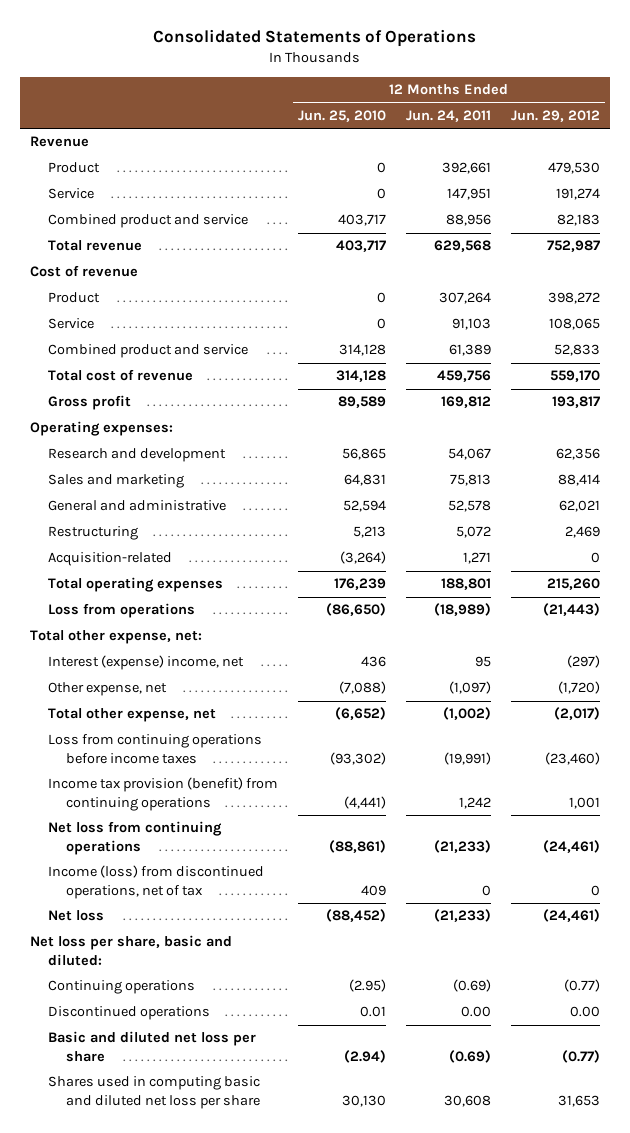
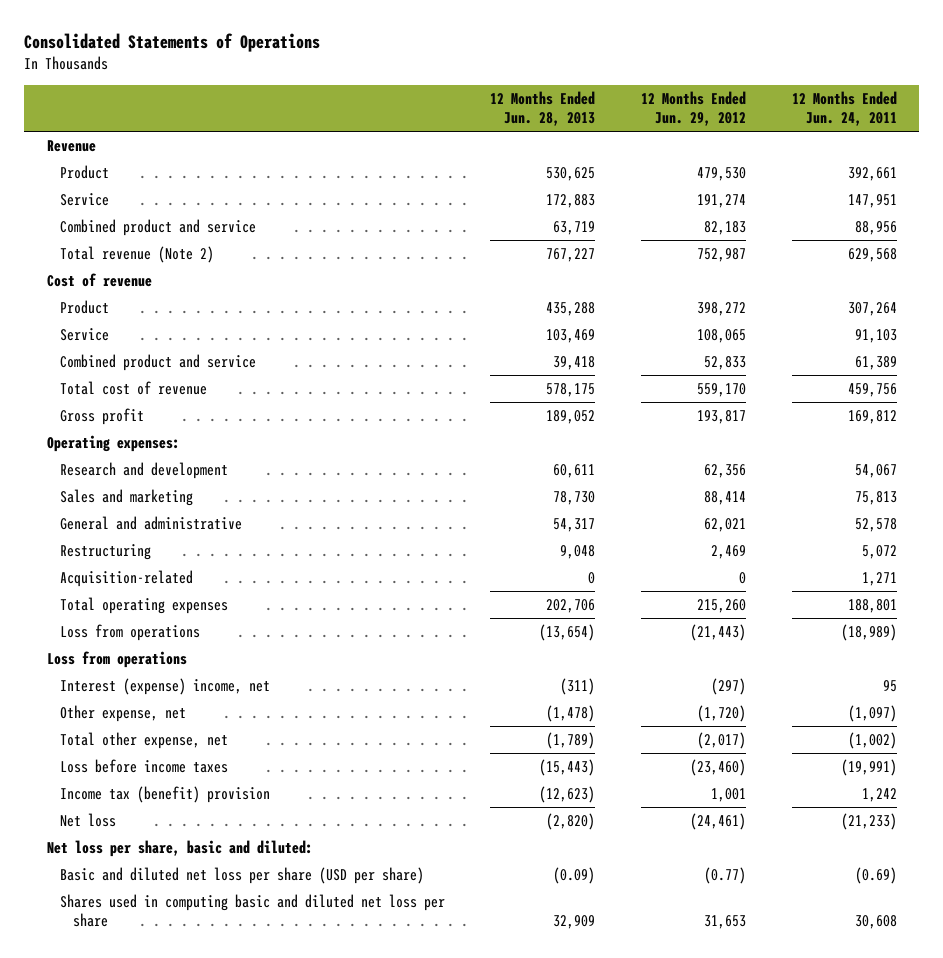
- | 12 Months Ended Jun. 25, 2010 | 12 Months Ended Jun. 24, 2011 | 12 Months Ended Jun. 29, 2012
+ | 12 Months Ended Jun. 28, 2013 | 12 Months Ended Jun. 29, 2012 | 12 Months Ended Jun. 24, 2011
- Total revenue | 403,717 | 629,568 | 752,987
+ Total revenue (Note 2) | 767,227 | 752,987 | 629,568
- Total other expense, net:
+ Loss from operations
- Loss from continuing operations before income taxes | (93,302) | (19,991) | (23,460)
- Income tax provision (benefit) from continuing operations | (4,441) | 1,242 | 1,001
- Net loss from continuing operations | (88,861) | (21,233) | (24,461)
- Income (loss) from discontinued operations, net of tax | 409 | 0 | 0
+ Loss before income taxes | (15,443) | (23,460) | (19,991)
+ Income tax (benefit) provision | (12,623) | 1,001 | 1,242
- Continuing operations | (2.95) | (0.69) | (0.77)
- Discontinued operations | 0.01 | 0.00 | 0.00
- Basic and diluted net loss per share | (2.94) | (0.69) | (0.77)
+ Basic and diluted net loss per share (USD per share) | (0.09) | (0.77) | (0.69)

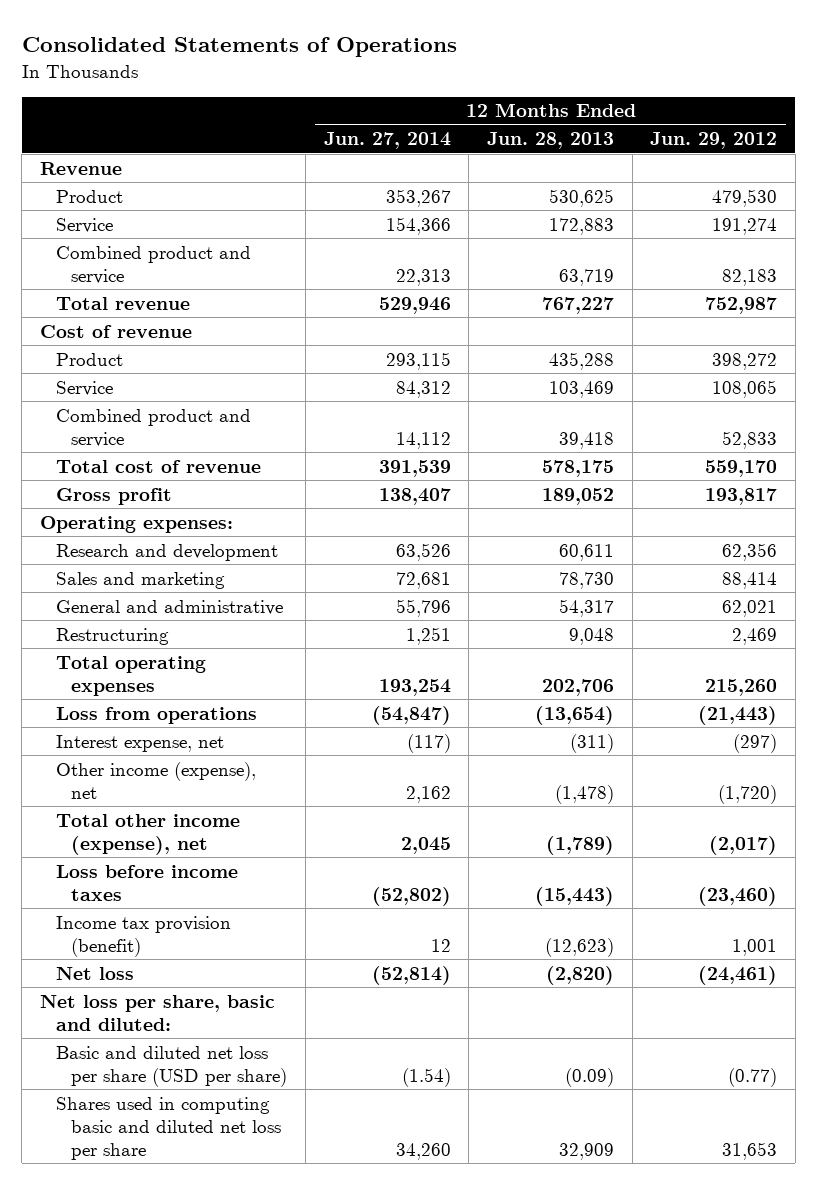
- | 12 Months Ended Jun. 28, 2013 | 12 Months Ended Jun. 29, 2012 | 12 Months Ended Jun. 24, 2011
+ | 12 Months Ended Jun. 27, 2014 | 12 Months Ended Jun. 28, 2013 | 12 Months Ended Jun. 29, 2012
- Total revenue (Note 2) | 767,227 | 752,987 | 629,568
+ Total revenue | 529,946 | 767,227 | 752,987
- Acquisition-related | 0 | 0 | 1,271
- Loss from operations
- Interest (expense) income, net | (311) | (297) | 95
- Other expense, net | (1,478) | (1,720) | (1,097)
- Total other expense, net | (1,789) | (2,017) | (1,002)
+ Interest expense, net | (117) | (311) | (297)
+ Other income (expense), net | 2,162 | (1,478) | (1,720)
+ Total other income (expense), net | 2,045 | (1,789) | (2,017)
- Income tax (benefit) provision | (12,623) | 1,001 | 1,242
+ Income tax provision (benefit) | 12 | (12,623) | 1,001

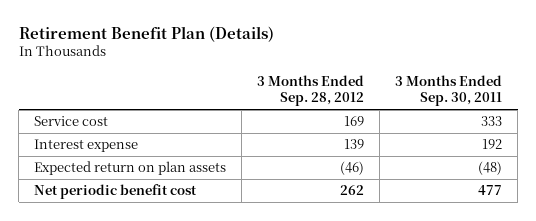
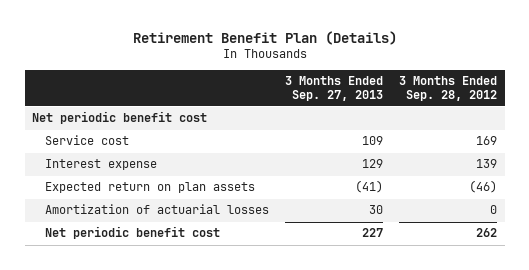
- | 3 Months Ended Sep. 28, 2012 | 3 Months Ended Sep. 30, 2011
+ | 3 Months Ended Sep. 27, 2013 | 3 Months Ended Sep. 28, 2012
+ Net periodic benefit cost
+ Amortization of actuarial losses | 30 | 0

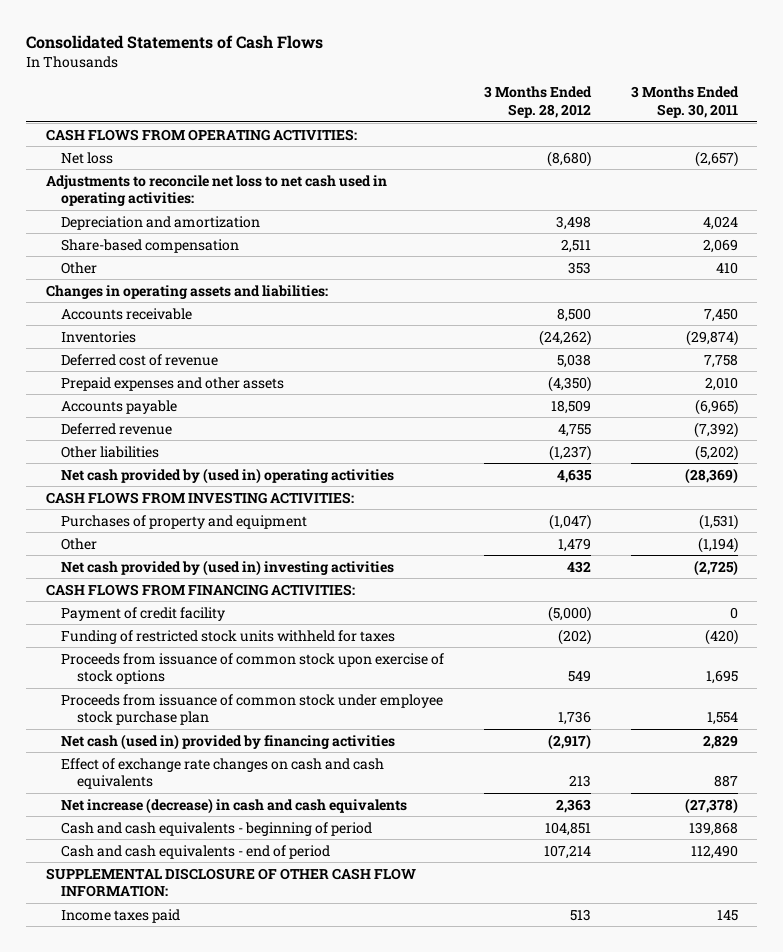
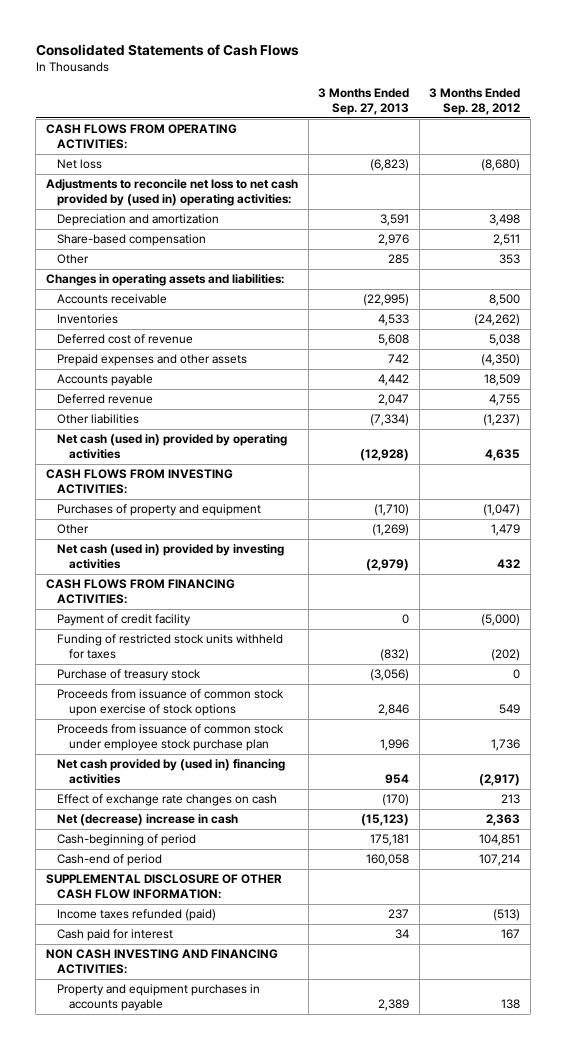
- | 3 Months Ended Sep. 28, 2012 | 3 Months Ended Sep. 30, 2011
+ | 3 Months Ended Sep. 27, 2013 | 3 Months Ended Sep. 28, 2012
- Adjustments to reconcile net loss to net cash used in operating activities:
+ Adjustments to reconcile net loss to net cash provided by (used in) operating activities:
- Net cash provided by (used in) operating activities | 4,635 | (28,369)
+ Net cash (used in) provided by operating activities | (12,928) | 4,635
- Net cash provided by (used in) investing activities | 432 | (2,725)
+ Net cash (used in) provided by investing activities | (2,979) | 432
+ Purchase of treasury stock | (3,056) | 0
- Net cash (used in) provided by financing activities | (2,917) | 2,829
- Effect of exchange rate changes on cash and cash equivalents | 213 | 887
- Net increase (decrease) in cash and cash equivalents | 2,363 | (27,378)
- Cash and cash equivalents - beginning of period | 104,851 | 139,868
- Cash and cash equivalents - end of period | 107,214 | 112,490
+ Net cash provided by (used in) financing activities | 954 | (2,917)
+ Effect of exchange rate changes on cash | (170) | 213
+ Net (decrease) increase in cash | (15,123) | 2,363
+ Cash-beginning of period | 175,181 | 104,851
+ Cash-end of period | 160,058 | 107,214
- Income taxes paid | 513 | 145
+ Income taxes refunded (paid) | 237 | (513)
+ Cash paid for interest | 34 | 167
+ NON CASH INVESTING AND FINANCING ACTIVITIES:
+ Property and equipment purchases in accounts payable | 2,389 | 138

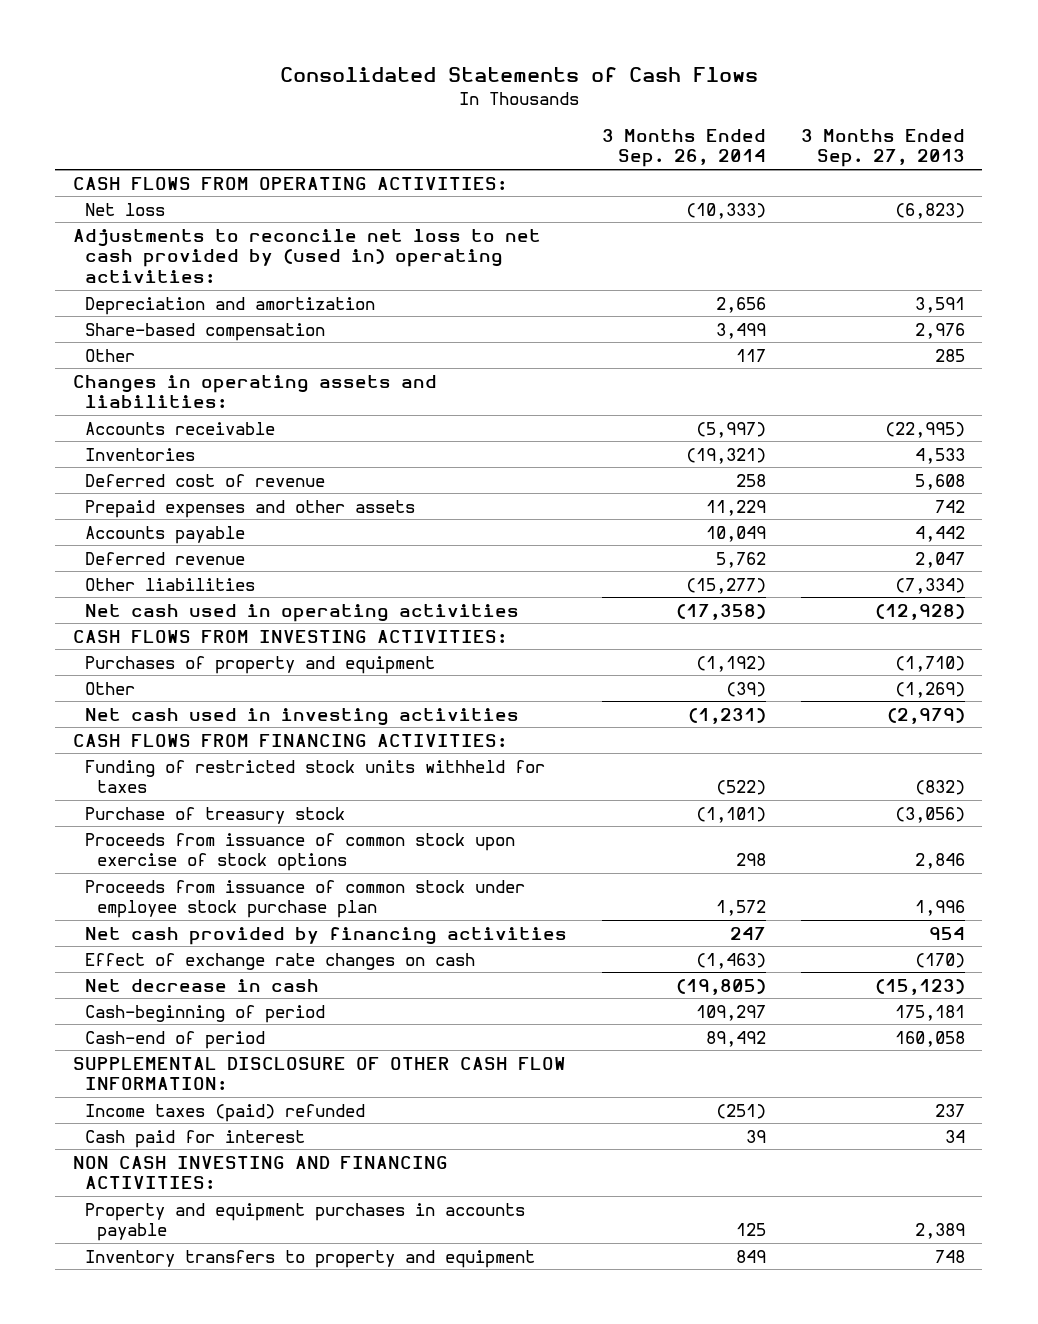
- | 3 Months Ended Sep. 27, 2013 | 3 Months Ended Sep. 28, 2012
+ | 3 Months Ended Sep. 26, 2014 | 3 Months Ended Sep. 27, 2013
- Net cash (used in) provided by operating activities | (12,928) | 4,635
+ Net cash used in operating activities | (17,358) | (12,928)
- Net cash (used in) provided by investing activities | (2,979) | 432
+ Net cash used in investing activities | (1,231) | (2,979)
- Payment of credit facility | 0 | (5,000)
- Net cash provided by (used in) financing activities | 954 | (2,917)
+ Net cash provided by financing activities | 247 | 954
- Net (decrease) increase in cash | (15,123) | 2,363
+ Net decrease in cash | (19,805) | (15,123)
- Income taxes refunded (paid) | 237 | (513)
+ Income taxes (paid) refunded | (251) | 237
+ Inventory transfers to property and equipment | 849 | 748

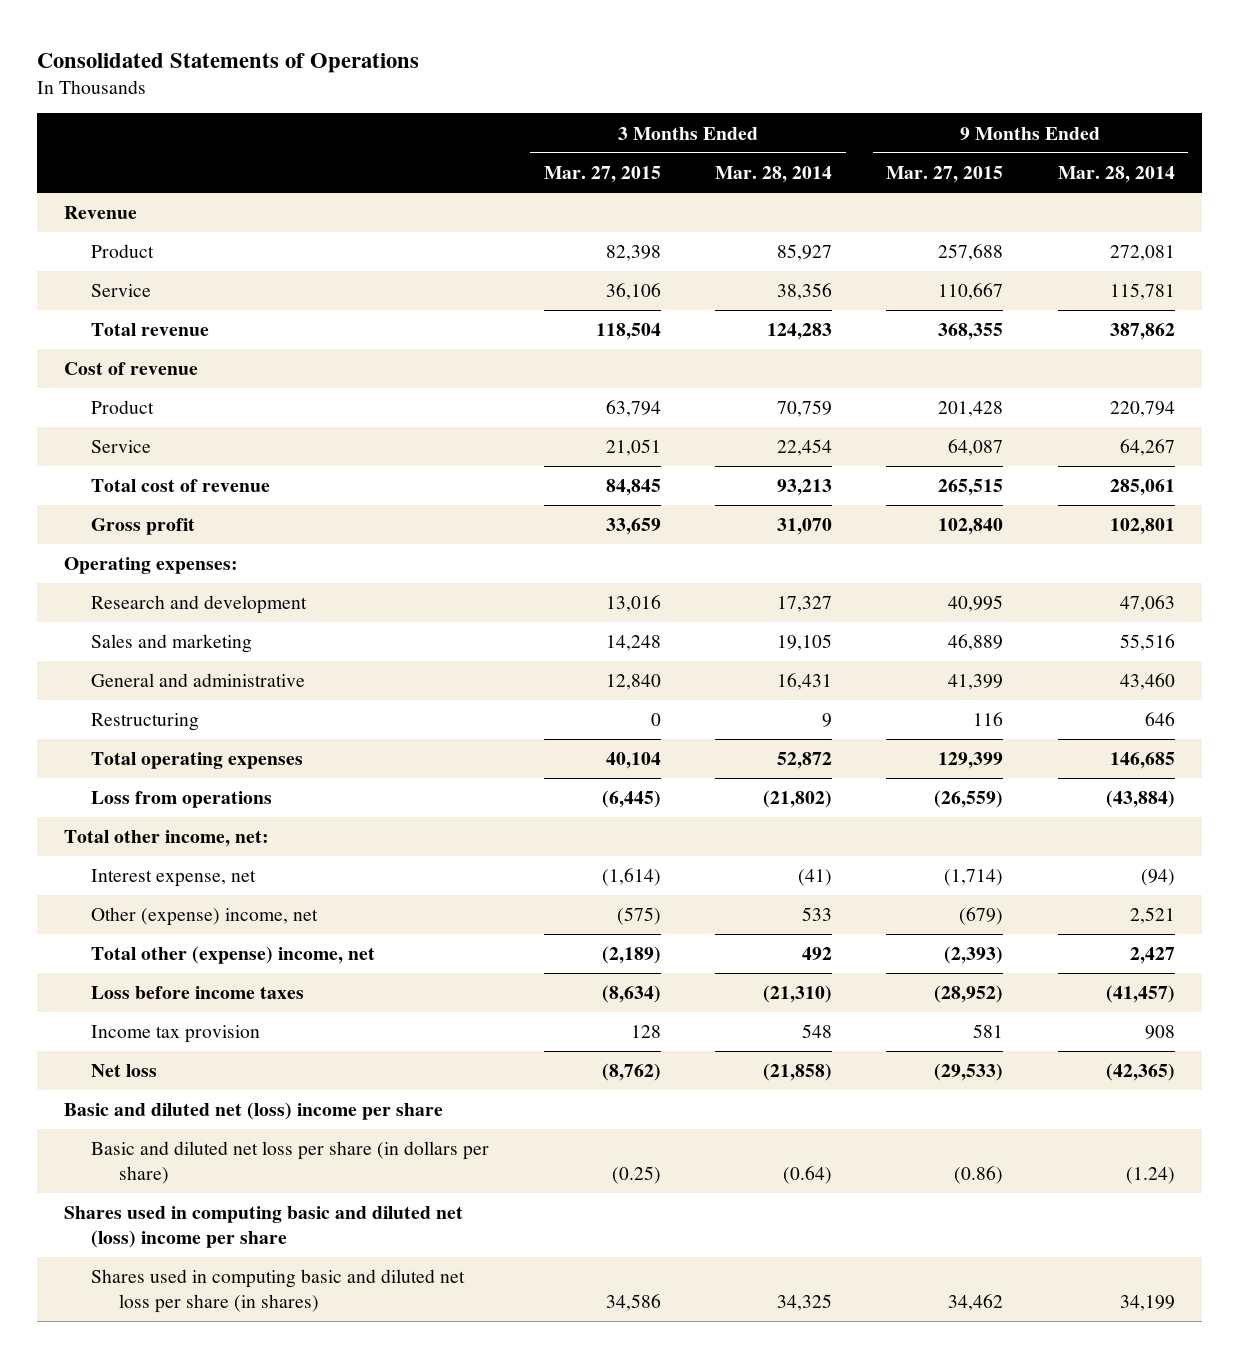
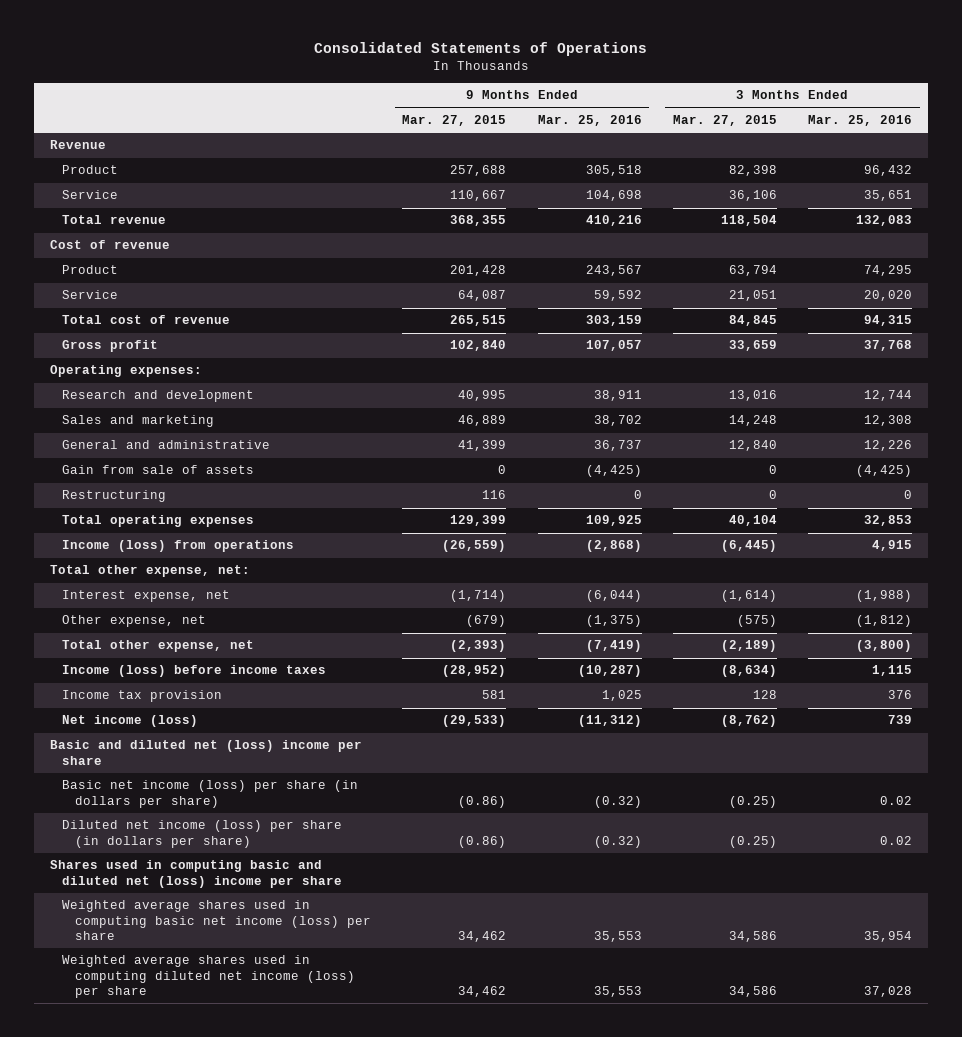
- | 3 Months Ended Mar. 27, 2015 | 3 Months Ended Mar. 28, 2014 | 9 Months Ended Mar. 27, 2015 | 9 Months Ended Mar. 28, 2014
+ | 9 Months Ended Mar. 27, 2015 | 9 Months Ended Mar. 25, 2016 | 3 Months Ended Mar. 27, 2015 | 3 Months Ended Mar. 25, 2016
+ Gain from sale of assets | 0 | (4,425) | 0 | (4,425)
- Loss from operations | (6,445) | (21,802) | (26,559) | (43,884)
- Total other income, net:
+ Income (loss) from operations | (26,559) | (2,868) | (6,445) | 4,915
+ Total other expense, net:
- Other (expense) income, net | (575) | 533 | (679) | 2,521
- Total other (expense) income, net | (2,189) | 492 | (2,393) | 2,427
- Loss before income taxes | (8,634) | (21,310) | (28,952) | (41,457)
+ Other expense, net | (679) | (1,375) | (575) | (1,812)
+ Total other expense, net | (2,393) | (7,419) | (2,189) | (3,800)
+ Income (loss) before income taxes | (28,952) | (10,287) | (8,634) | 1,115
- Net loss | (8,762) | (21,858) | (29,533) | (42,365)
+ Net income (loss) | (29,533) | (11,312) | (8,762) | 739
- Basic and diluted net loss per share (in dollars per share) | (0.25) | (0.64) | (0.86) | (1.24)
+ Basic net income (loss) per share (in dollars per share) | (0.86) | (0.32) | (0.25) | 0.02
+ Diluted net income (loss) per share (in dollars per share) | (0.86) | (0.32) | (0.25) | 0.02
- Shares used in computing basic and diluted net loss per share (in shares) | 34,586 | 34,325 | 34,462 | 34,199
+ Weighted average shares used in computing basic net income (loss) per share | 34,462 | 35,553 | 34,586 | 35,954
+ Weighted average shares used in computing diluted net income (loss) per share | 34,462 | 35,553 | 34,586 | 37,028

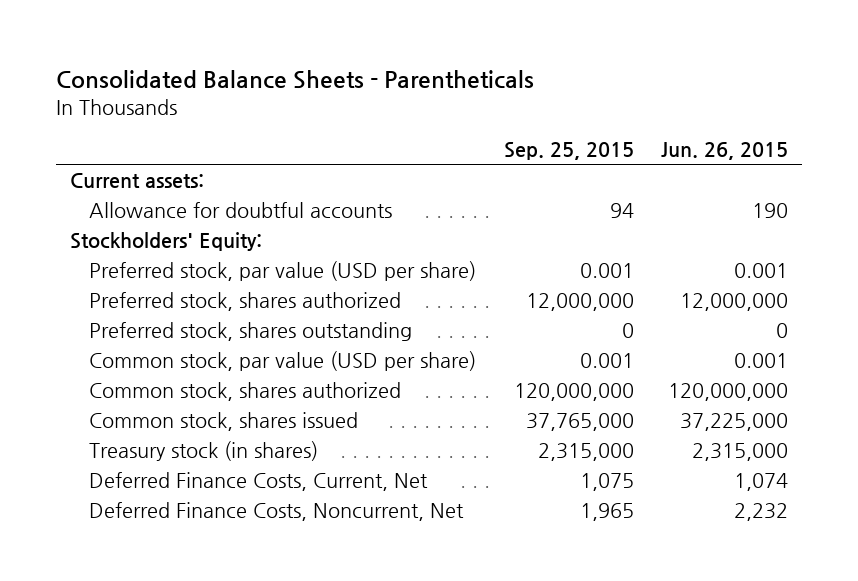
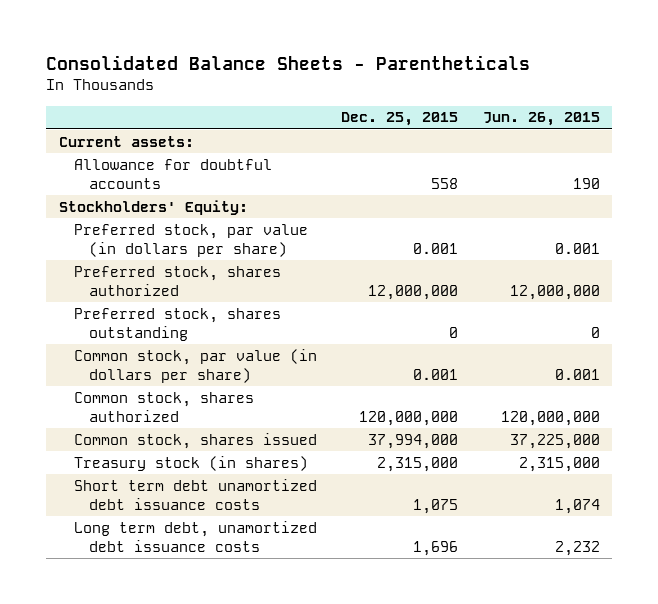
- | Sep. 25, 2015 | Jun. 26, 2015
+ | Dec. 25, 2015 | Jun. 26, 2015
- Preferred stock, par value (USD per share) | 0.001 | 0.001
+ Preferred stock, par value (in dollars per share) | 0.001 | 0.001
- Common stock, par value (USD per share) | 0.001 | 0.001
+ Common stock, par value (in dollars per share) | 0.001 | 0.001
- Deferred Finance Costs, Current, Net | 1,075 | 1,074
- Deferred Finance Costs, Noncurrent, Net | 1,965 | 2,232
+ Short term debt unamortized debt issuance costs | 1,075 | 1,074
+ Long term debt, unamortized debt issuance costs | 1,696 | 2,232

